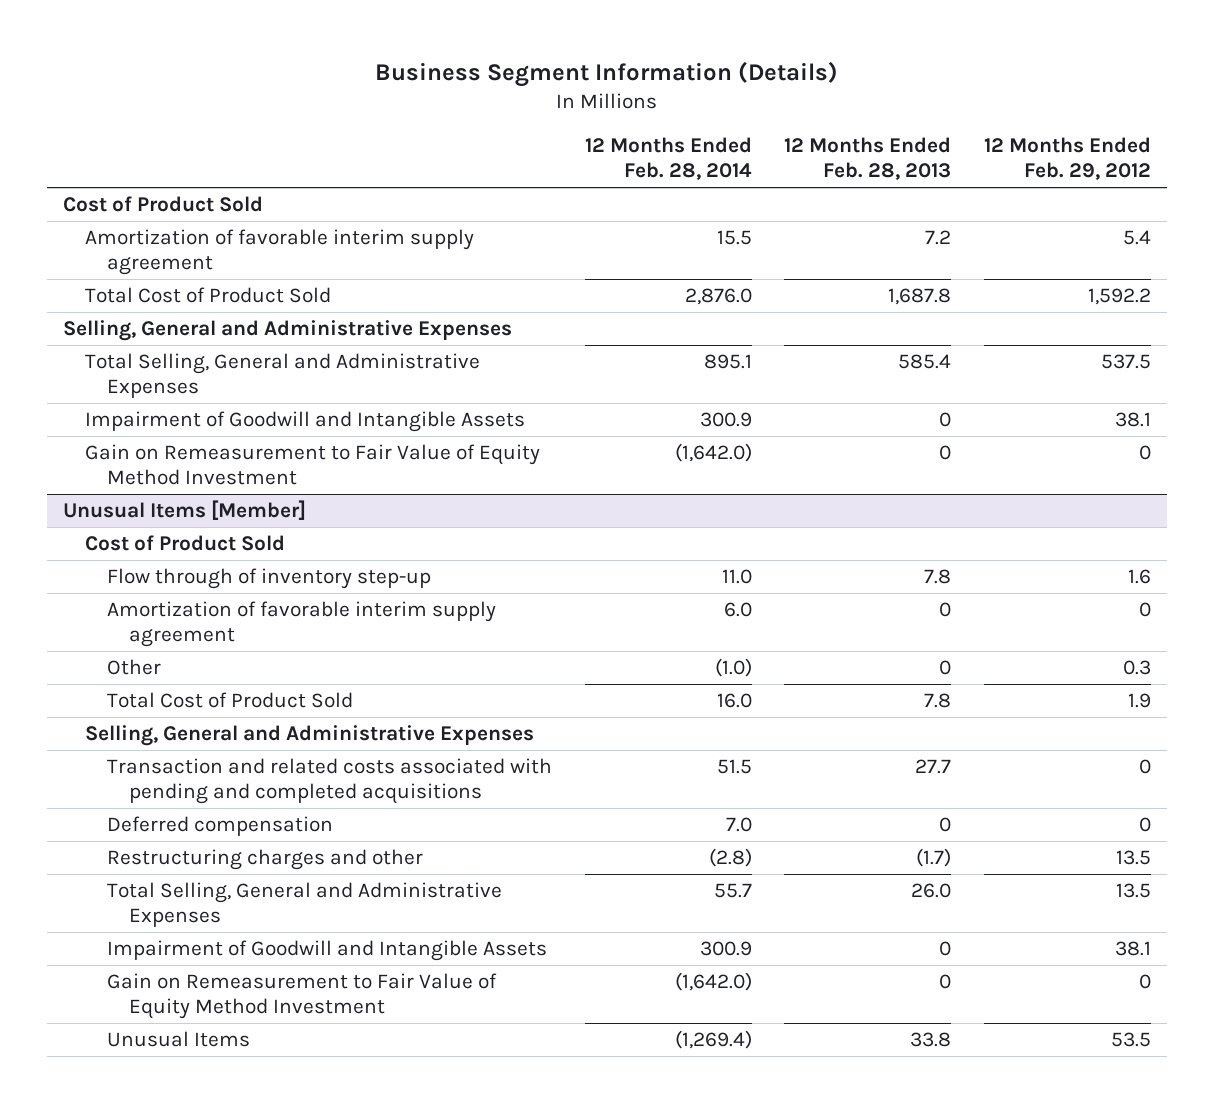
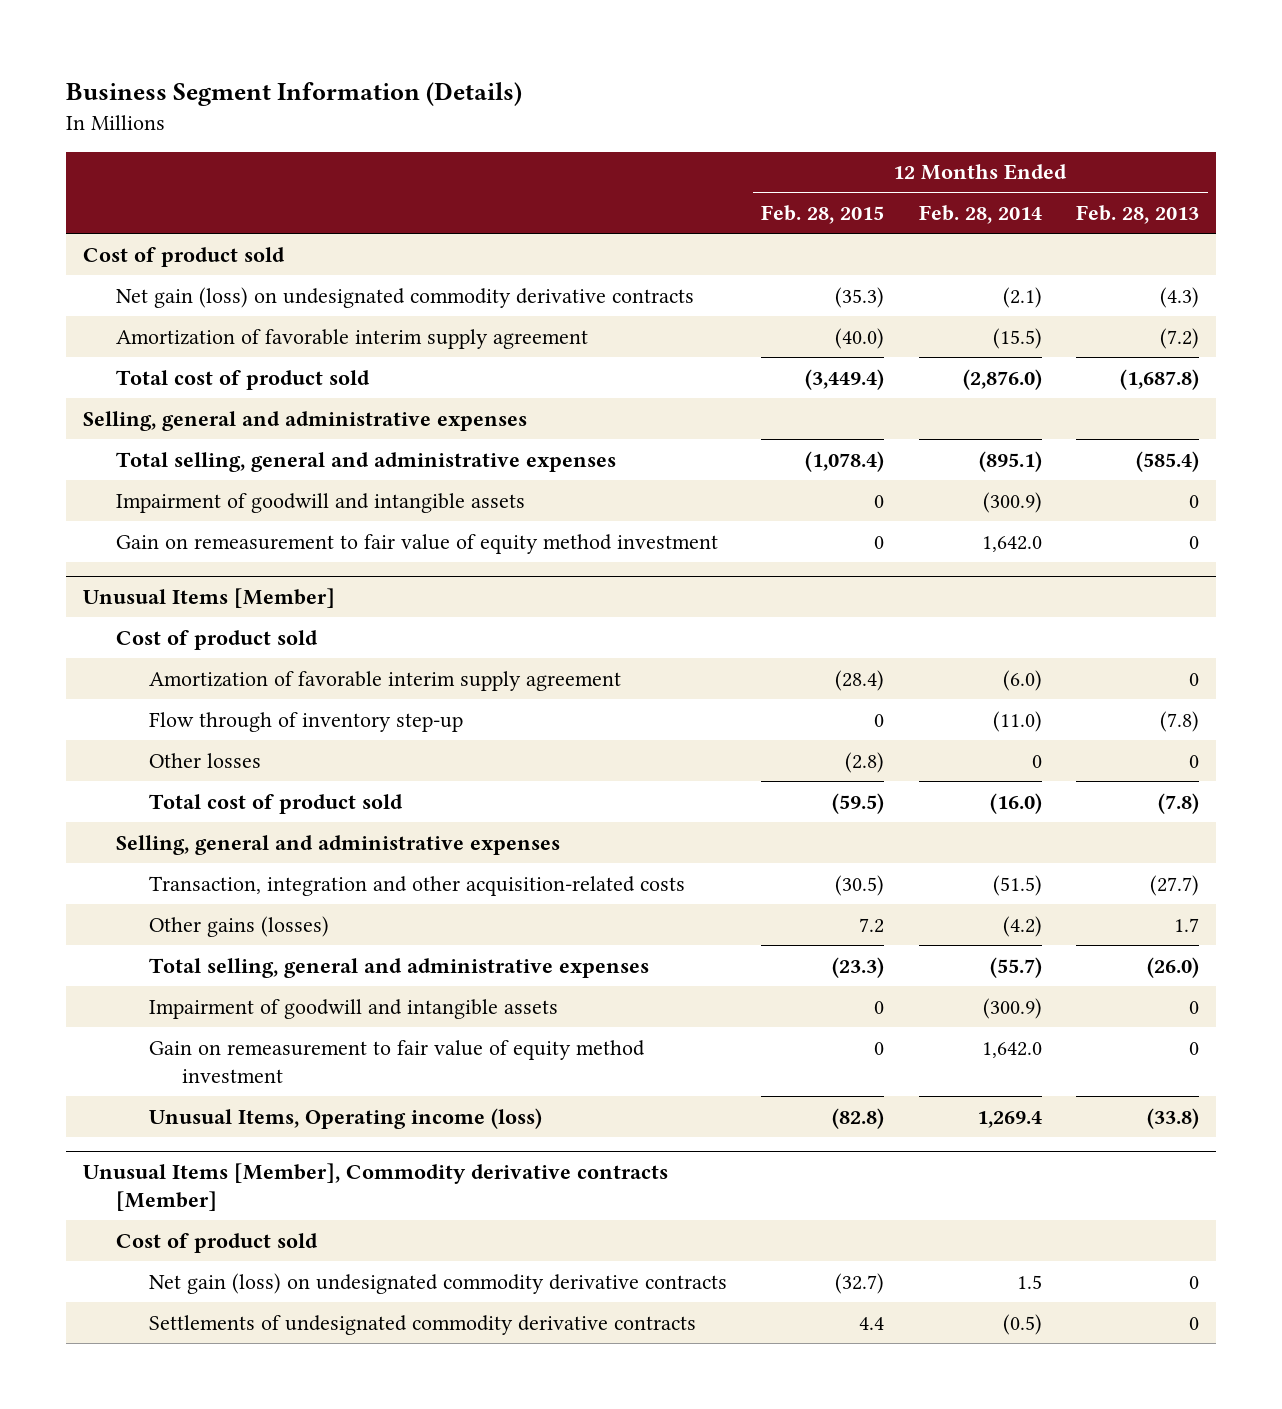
- | 12 Months Ended Feb. 28, 2014 | 12 Months Ended Feb. 28, 2013 | 12 Months Ended Feb. 29, 2012
+ | 12 Months Ended Feb. 28, 2015 | 12 Months Ended Feb. 28, 2014 | 12 Months Ended Feb. 28, 2013
- Cost of Product Sold
- Amortization of favorable interim supply agreement | 15.5 | 7.2 | 5.4
- Total Cost of Product Sold | 2,876.0 | 1,687.8 | 1,592.2
- Selling, General and Administrative Expenses
- Total Selling, General and Administrative Expenses | 895.1 | 585.4 | 537.5
- Impairment of Goodwill and Intangible Assets | 300.9 | 0 | 38.1
- Gain on Remeasurement to Fair Value of Equity Method Investment | (1,642.0) | 0 | 0
+ Cost of product sold
+ Net gain (loss) on undesignated commodity derivative contracts | (35.3) | (2.1) | (4.3)
+ Amortization of favorable interim supply agreement | (40.0) | (15.5) | (7.2)
+ Total cost of product sold | (3,449.4) | (2,876.0) | (1,687.8)
+ Selling, general and administrative expenses
+ Total selling, general and administrative expenses | (1,078.4) | (895.1) | (585.4)
+ Impairment of goodwill and intangible assets | 0 | (300.9) | 0
+ Gain on remeasurement to fair value of equity method investment | 0 | 1,642.0 | 0
@ Unusual Items [Member]
- Cost of Product Sold
- Flow through of inventory step-up | 11.0 | 7.8 | 1.6
- Amortization of favorable interim supply agreement | 6.0 | 0 | 0
- Other | (1.0) | 0 | 0.3
- Total Cost of Product Sold | 16.0 | 7.8 | 1.9
- Selling, General and Administrative Expenses
- Transaction and related costs associated with pending and completed acquisitions | 51.5 | 27.7 | 0
- Deferred compensation | 7.0 | 0 | 0
- Restructuring charges and other | (2.8) | (1.7) | 13.5
- Total Selling, General and Administrative Expenses | 55.7 | 26.0 | 13.5
- Impairment of Goodwill and Intangible Assets | 300.9 | 0 | 38.1
- Gain on Remeasurement to Fair Value of Equity Method Investment | (1,642.0) | 0 | 0
- Unusual Items | (1,269.4) | 33.8 | 53.5
+ Cost of product sold
+ Amortization of favorable interim supply agreement | (28.4) | (6.0) | 0
+ Flow through of inventory step-up | 0 | (11.0) | (7.8)
+ Other losses | (2.8) | 0 | 0
+ Total cost of product sold | (59.5) | (16.0) | (7.8)
+ Selling, general and administrative expenses
+ Transaction, integration and other acquisition-related costs | (30.5) | (51.5) | (27.7)
+ Other gains (losses) | 7.2 | (4.2) | 1.7
+ Total selling, general and administrative expenses | (23.3) | (55.7) | (26.0)
+ Impairment of goodwill and intangible assets | 0 | (300.9) | 0
+ Gain on remeasurement to fair value of equity method investment | 0 | 1,642.0 | 0
+ Unusual Items, Operating income (loss) | (82.8) | 1,269.4 | (33.8)
+ Unusual Items [Member], Commodity derivative contracts [Member]
+ Cost of product sold
+ Net gain (loss) on undesignated commodity derivative contracts | (32.7) | 1.5 | 0
+ Settlements of undesignated commodity derivative contracts | 4.4 | (0.5) | 0

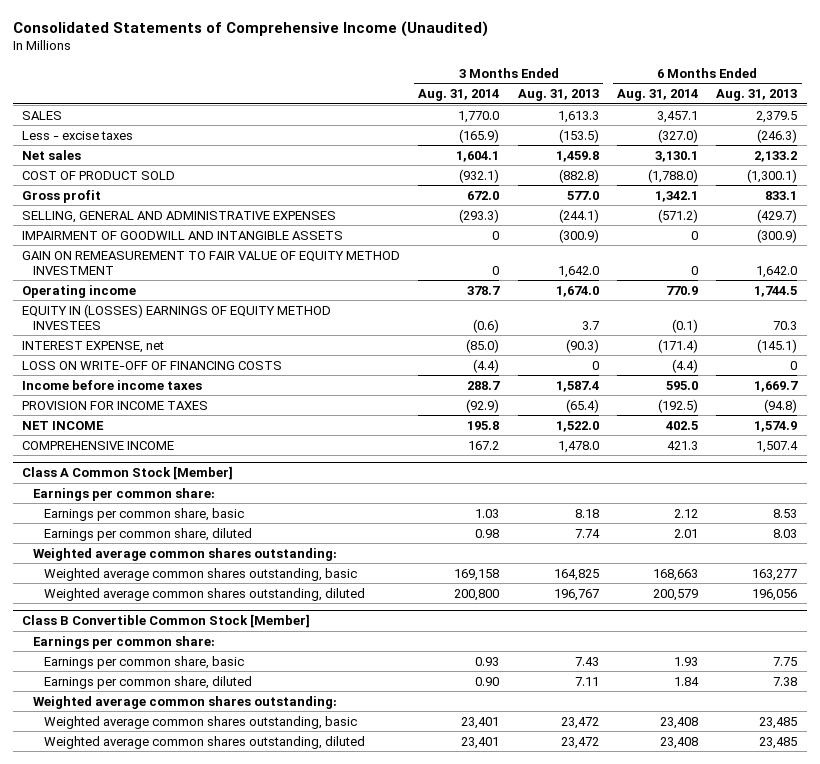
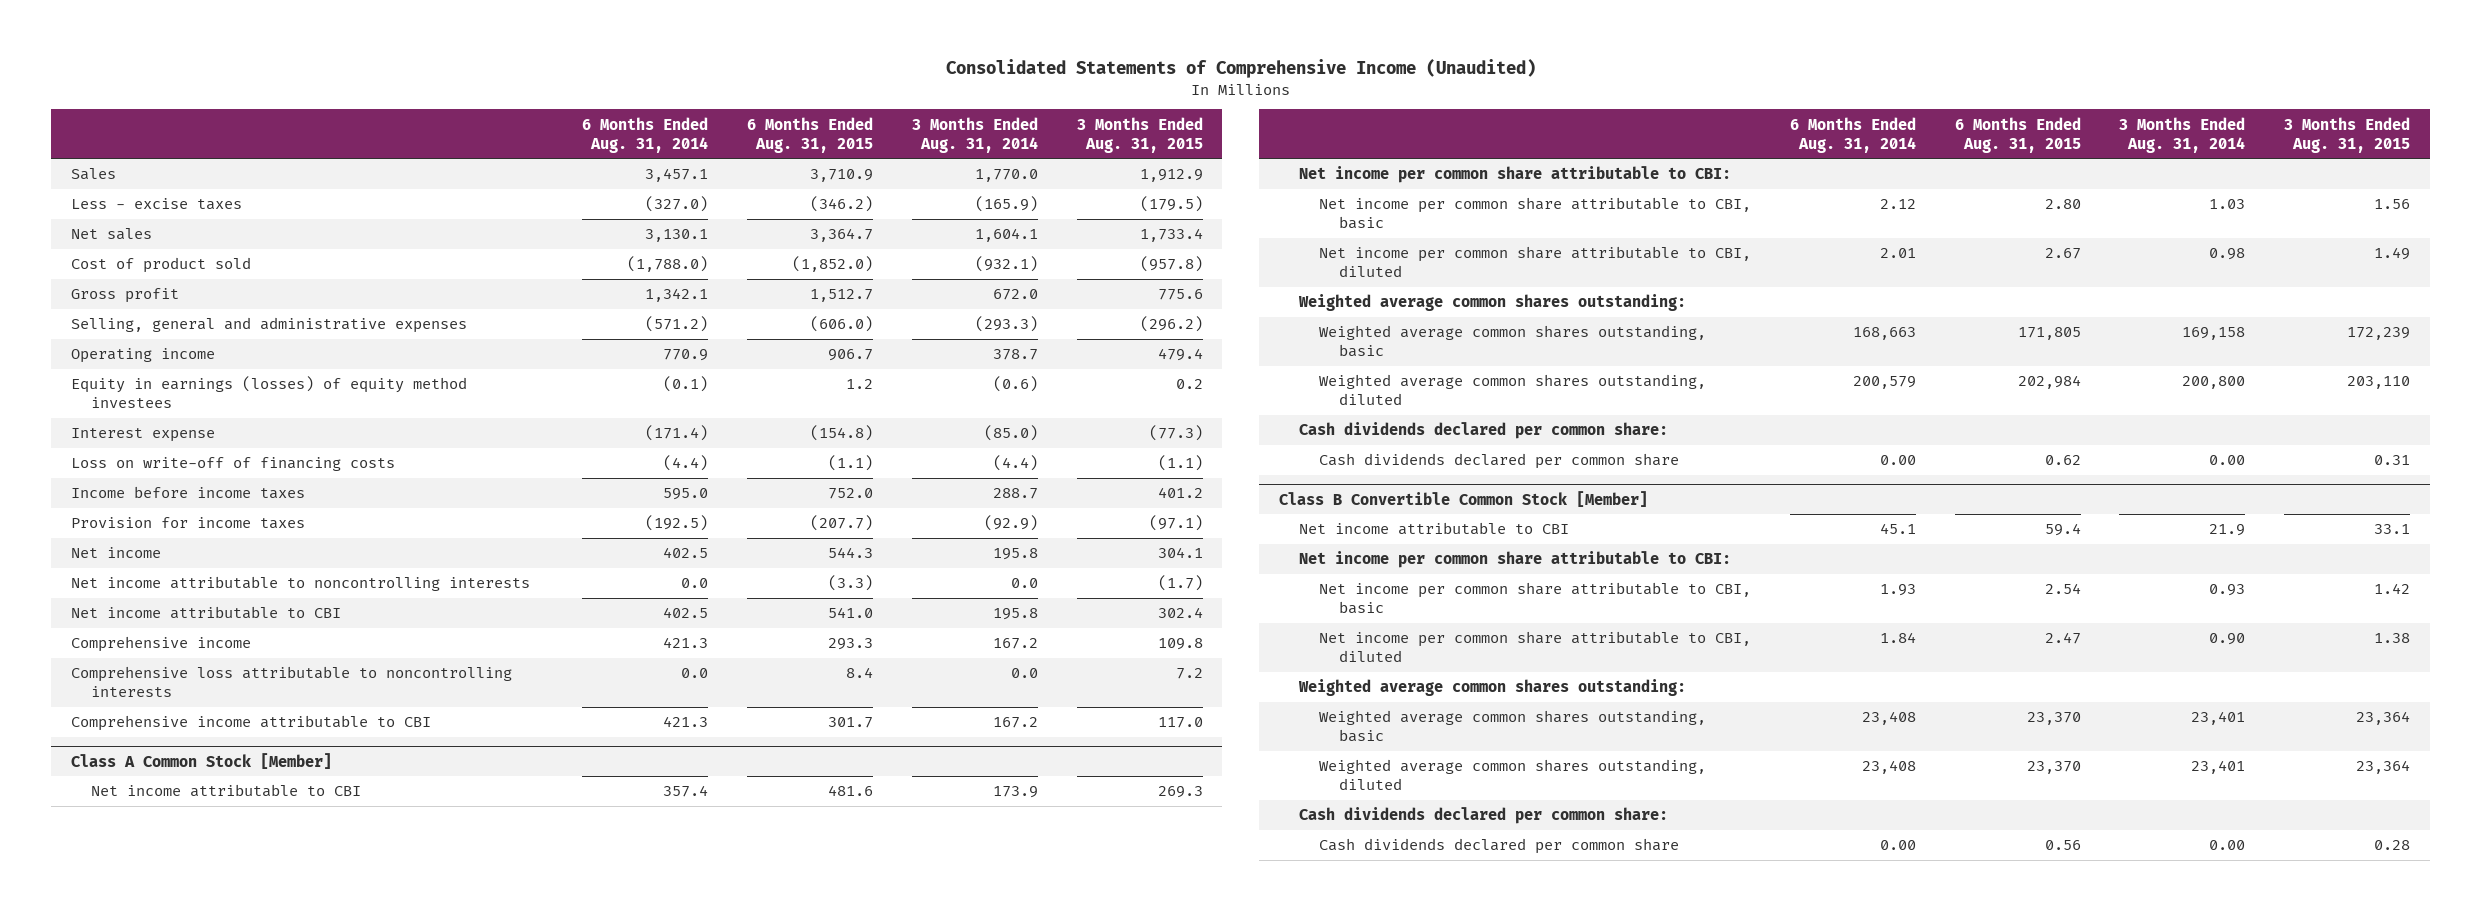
- | 3 Months Ended Aug. 31, 2014 | 3 Months Ended Aug. 31, 2013 | 6 Months Ended Aug. 31, 2014 | 6 Months Ended Aug. 31, 2013
+ | 6 Months Ended Aug. 31, 2014 | 6 Months Ended Aug. 31, 2015 | 3 Months Ended Aug. 31, 2014 | 3 Months Ended Aug. 31, 2015
- SALES | 1,770.0 | 1,613.3 | 3,457.1 | 2,379.5
+ Sales | 3,457.1 | 3,710.9 | 1,770.0 | 1,912.9
- COST OF PRODUCT SOLD | (932.1) | (882.8) | (1,788.0) | (1,300.1)
+ Cost of product sold | (1,788.0) | (1,852.0) | (932.1) | (957.8)
- SELLING, GENERAL AND ADMINISTRATIVE EXPENSES | (293.3) | (244.1) | (571.2) | (429.7)
- IMPAIRMENT OF GOODWILL AND INTANGIBLE ASSETS | 0 | (300.9) | 0 | (300.9)
- GAIN ON REMEASUREMENT TO FAIR VALUE OF EQUITY METHOD INVESTMENT | 0 | 1,642.0 | 0 | 1,642.0
+ Selling, general and administrative expenses | (571.2) | (606.0) | (293.3) | (296.2)
- EQUITY IN (LOSSES) EARNINGS OF EQUITY METHOD INVESTEES | (0.6) | 3.7 | (0.1) | 70.3
- INTEREST EXPENSE, net | (85.0) | (90.3) | (171.4) | (145.1)
- LOSS ON WRITE-OFF OF FINANCING COSTS | (4.4) | 0 | (4.4) | 0
+ Equity in earnings (losses) of equity method investees | (0.1) | 1.2 | (0.6) | 0.2
+ Interest expense | (171.4) | (154.8) | (85.0) | (77.3)
+ Loss on write-off of financing costs | (4.4) | (1.1) | (4.4) | (1.1)
- PROVISION FOR INCOME TAXES | (92.9) | (65.4) | (192.5) | (94.8)
- NET INCOME | 195.8 | 1,522.0 | 402.5 | 1,574.9
- COMPREHENSIVE INCOME | 167.2 | 1,478.0 | 421.3 | 1,507.4
+ Provision for income taxes | (192.5) | (207.7) | (92.9) | (97.1)
+ Net income | 402.5 | 544.3 | 195.8 | 304.1
+ Net income attributable to noncontrolling interests | 0.0 | (3.3) | 0.0 | (1.7)
+ Net income attributable to CBI | 402.5 | 541.0 | 195.8 | 302.4
+ Comprehensive income | 421.3 | 293.3 | 167.2 | 109.8
+ Comprehensive loss attributable to noncontrolling interests | 0.0 | 8.4 | 0.0 | 7.2
+ Comprehensive income attributable to CBI | 421.3 | 301.7 | 167.2 | 117.0
@ Class A Common Stock [Member]
- Earnings per common share:
- Earnings per common share, basic | 1.03 | 8.18 | 2.12 | 8.53
- Earnings per common share, diluted | 0.98 | 7.74 | 2.01 | 8.03
+ Net income attributable to CBI | 357.4 | 481.6 | 173.9 | 269.3
+ Net income per common share attributable to CBI:
+ Net income per common share attributable to CBI, basic | 2.12 | 2.80 | 1.03 | 1.56
+ Net income per common share attributable to CBI, diluted | 2.01 | 2.67 | 0.98 | 1.49
+ Cash dividends declared per common share:
+ Cash dividends declared per common share | 0.00 | 0.62 | 0.00 | 0.31
@ Class B Convertible Common Stock [Member]
- Earnings per common share:
- Earnings per common share, basic | 0.93 | 7.43 | 1.93 | 7.75
- Earnings per common share, diluted | 0.90 | 7.11 | 1.84 | 7.38
+ Net income attributable to CBI | 45.1 | 59.4 | 21.9 | 33.1
+ Net income per common share attributable to CBI:
+ Net income per common share attributable to CBI, basic | 1.93 | 2.54 | 0.93 | 1.42
+ Net income per common share attributable to CBI, diluted | 1.84 | 2.47 | 0.90 | 1.38
+ Cash dividends declared per common share:
+ Cash dividends declared per common share | 0.00 | 0.56 | 0.00 | 0.28

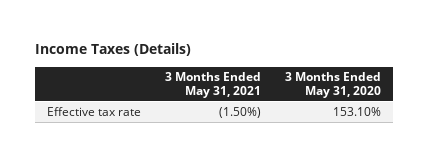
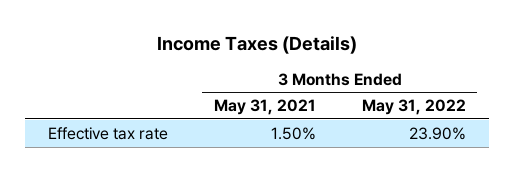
- | 3 Months Ended May 31, 2021 | 3 Months Ended May 31, 2020
+ | 3 Months Ended May 31, 2021 | 3 Months Ended May 31, 2022
- Effective tax rate | (1.50%) | 153.10%
+ Effective tax rate | 1.50% | 23.90%

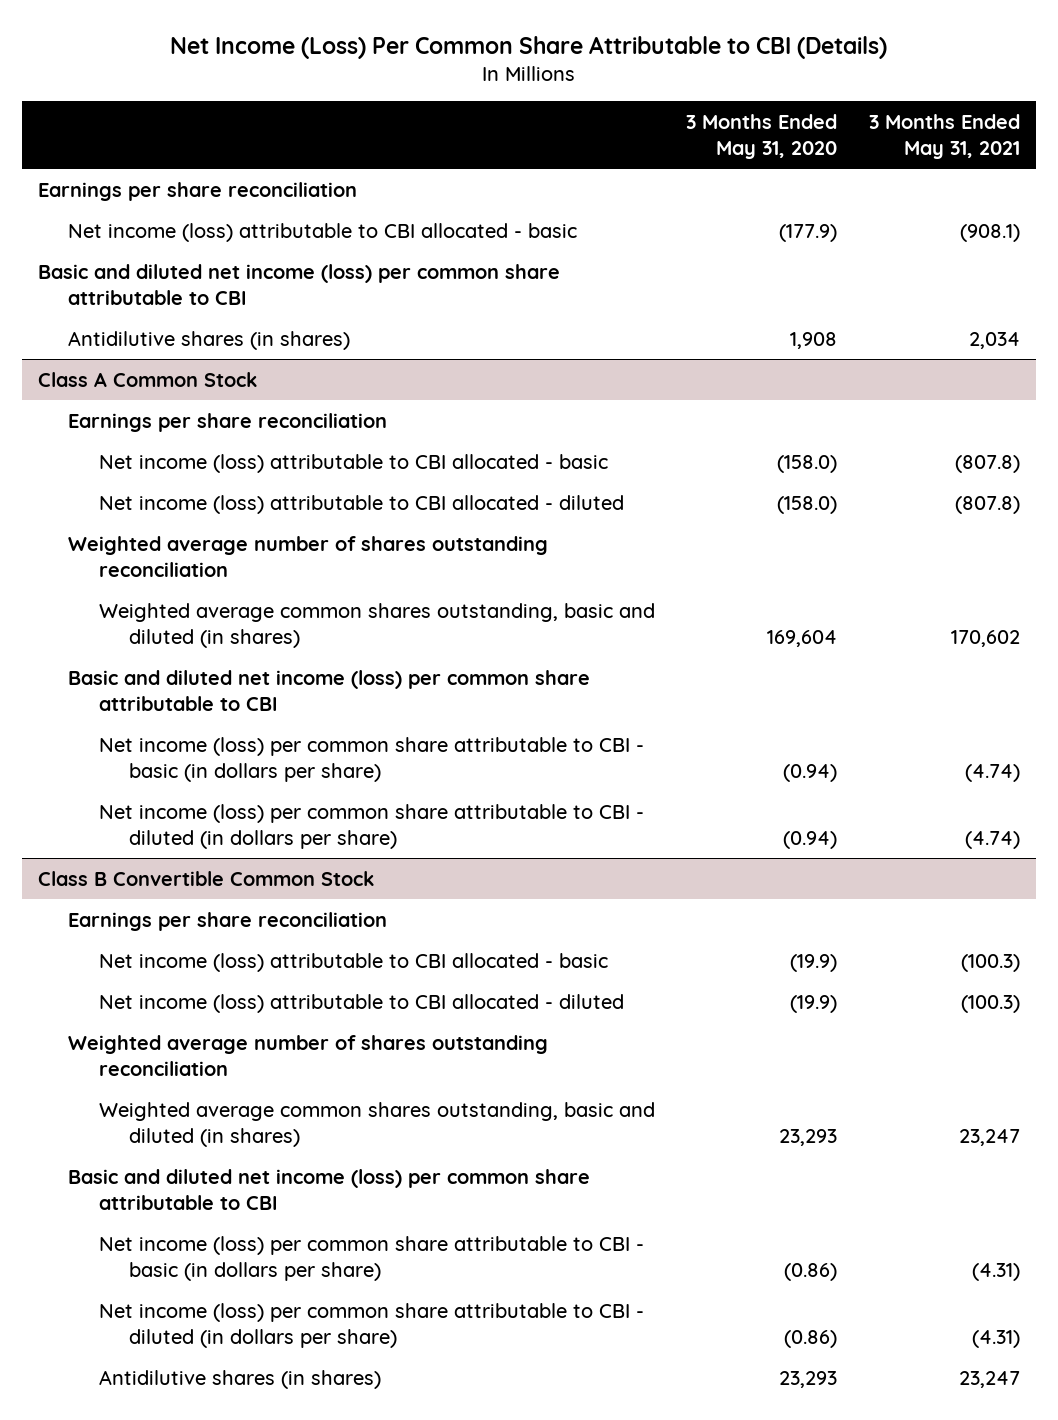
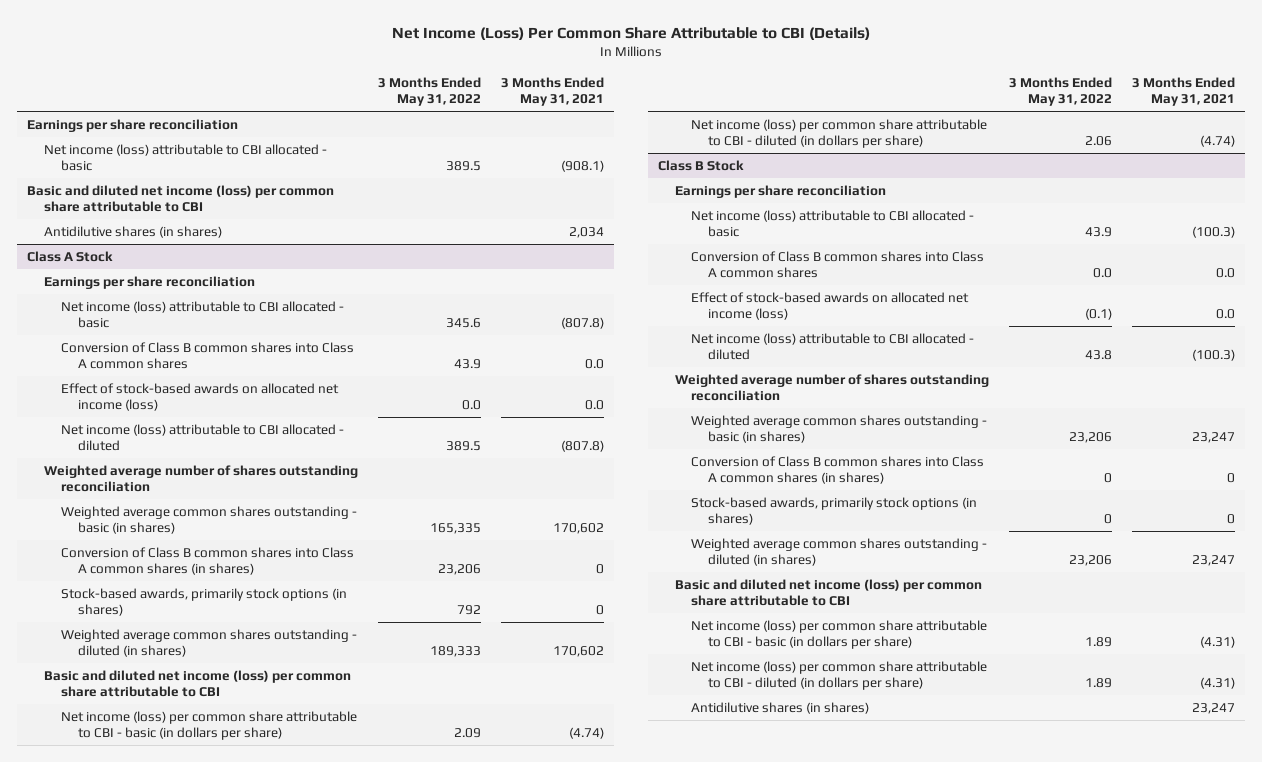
- | 3 Months Ended May 31, 2020 | 3 Months Ended May 31, 2021
+ | 3 Months Ended May 31, 2022 | 3 Months Ended May 31, 2021
- Class A Common Stock
+ Class A Stock
+ Conversion of Class B common shares into Class A common shares | 43.9 | 0.0
+ Effect of stock-based awards on allocated net income (loss) | 0.0 | 0.0
- Weighted average common shares outstanding, basic and diluted (in shares) | 169,604 | 170,602
+ Weighted average common shares outstanding - basic (in shares) | 165,335 | 170,602
+ Conversion of Class B common shares into Class A common shares (in shares) | 23,206 | 0
+ Stock-based awards, primarily stock options (in shares) | 792 | 0
+ Weighted average common shares outstanding - diluted (in shares) | 189,333 | 170,602
- Class B Convertible Common Stock
+ Class B Stock
+ Conversion of Class B common shares into Class A common shares | 0.0 | 0.0
+ Effect of stock-based awards on allocated net income (loss) | (0.1) | 0.0
- Weighted average common shares outstanding, basic and diluted (in shares) | 23,293 | 23,247
+ Weighted average common shares outstanding - basic (in shares) | 23,206 | 23,247
+ Conversion of Class B common shares into Class A common shares (in shares) | 0 | 0
+ Stock-based awards, primarily stock options (in shares) | 0 | 0
+ Weighted average common shares outstanding - diluted (in shares) | 23,206 | 23,247

